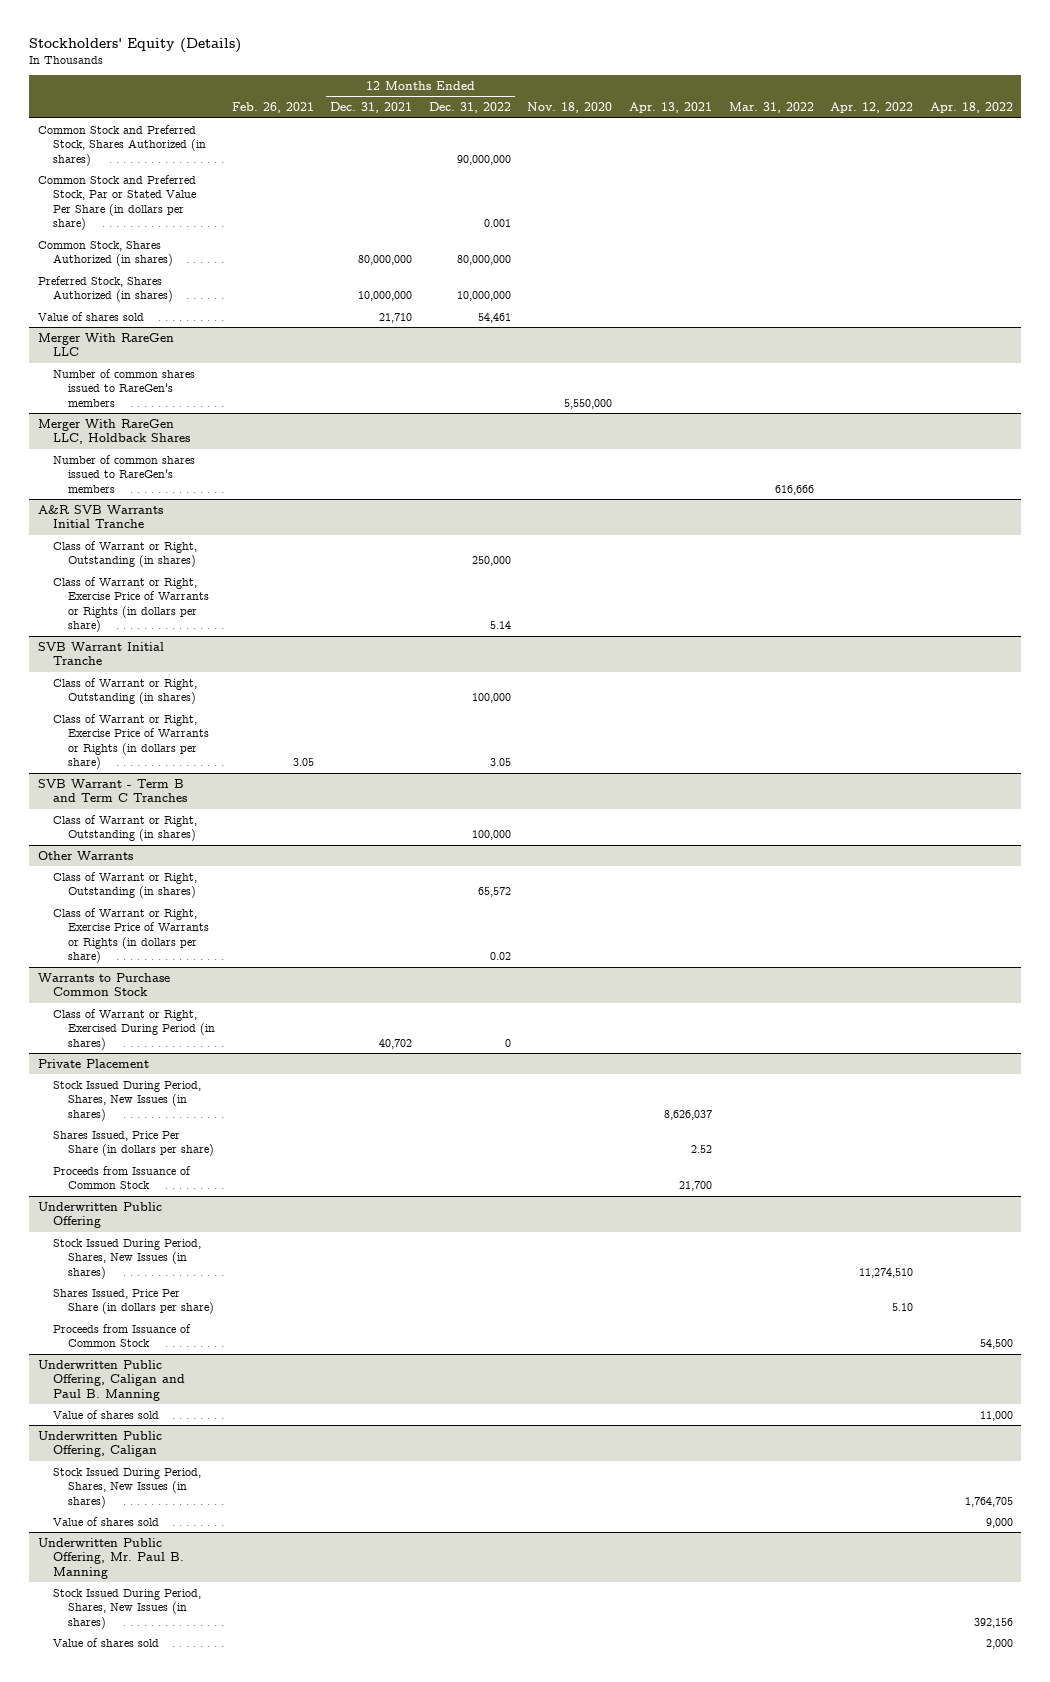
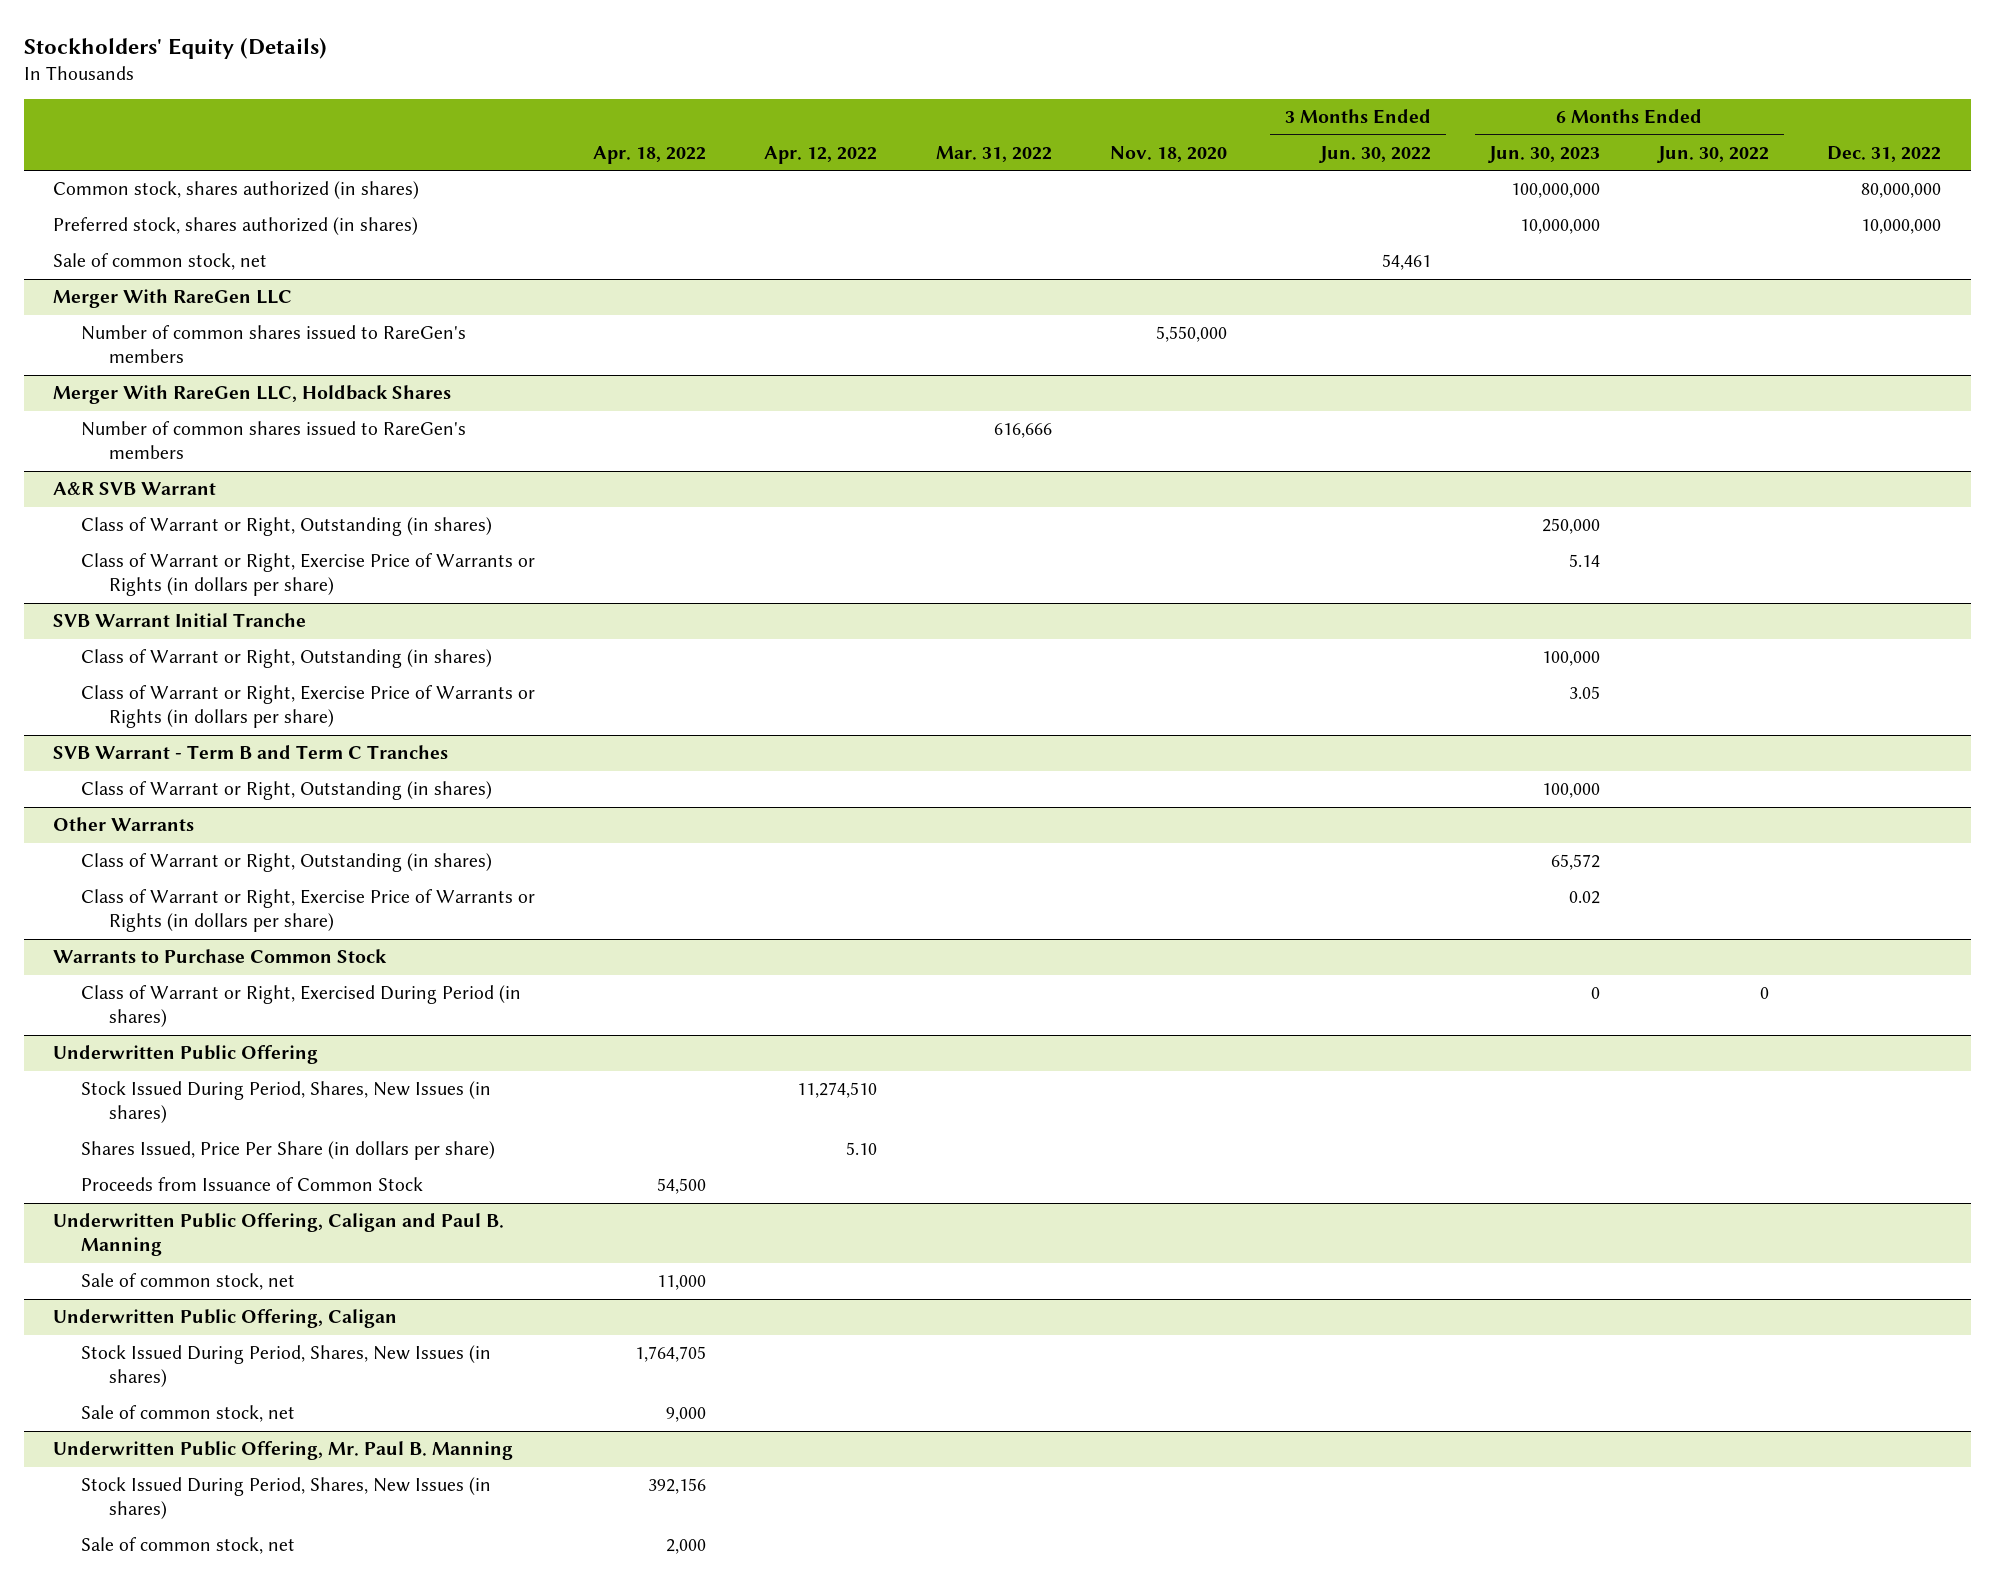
- | Feb. 26, 2021 | 12 Months Ended Dec. 31, 2021 | 12 Months Ended Dec. 31, 2022 | Nov. 18, 2020 | Apr. 13, 2021 | Mar. 31, 2022 | Apr. 12, 2022 | Apr. 18, 2022
+ | Apr. 18, 2022 | Apr. 12, 2022 | Mar. 31, 2022 | Nov. 18, 2020 | 3 Months Ended Jun. 30, 2022 | 6 Months Ended Jun. 30, 2023 | 6 Months Ended Jun. 30, 2022 | Dec. 31, 2022
- Common Stock and Preferred Stock, Shares Authorized (in shares) | | | 90,000,000 | | | | |
- Common Stock and Preferred Stock, Par or Stated Value Per Share (in dollars per share) | | | 0.001 | | | | |
- Common Stock, Shares Authorized (in shares) | | 80,000,000 | 80,000,000 | | | | |
- Preferred Stock, Shares Authorized (in shares) | | 10,000,000 | 10,000,000 | | | | |
- Value of shares sold | | 21,710 | 54,461 | | | | |
+ Common stock, shares authorized (in shares) | | | | | | 100,000,000 | | 80,000,000
+ Preferred stock, shares authorized (in shares) | | | | | | 10,000,000 | | 10,000,000
+ Sale of common stock, net | | | | | 54,461 | | |
- A&R SVB Warrants Initial Tranche
+ A&R SVB Warrant
- Private Placement
- Stock Issued During Period, Shares, New Issues (in shares) | | | | | 8,626,037 | | |
- Shares Issued, Price Per Share (in dollars per share) | | | | | 2.52 | | |
- Proceeds from Issuance of Common Stock | | | | | 21,700 | | |
@ Underwritten Public Offering, Caligan and Paul B. Manning
- Value of shares sold | | | | | | | | 11,000
+ Sale of common stock, net | 11,000 | | | | | | |
@ Underwritten Public Offering, Caligan
- Value of shares sold | | | | | | | | 9,000
+ Sale of common stock, net | 9,000 | | | | | | |
@ Underwritten Public Offering, Mr. Paul B. Manning
- Value of shares sold | | | | | | | | 2,000
+ Sale of common stock, net | 2,000 | | | | | | |

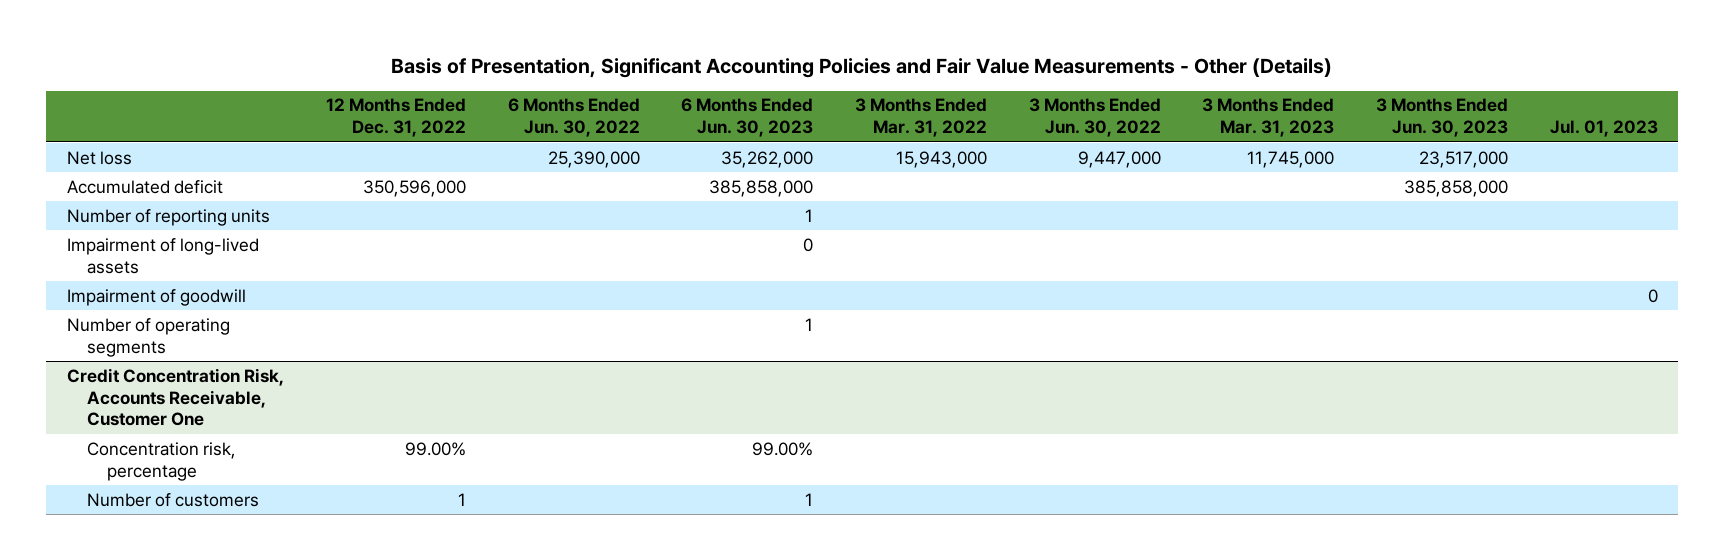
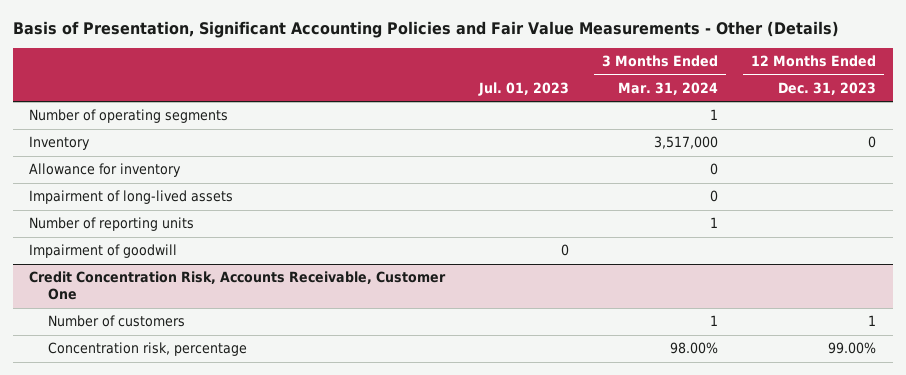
- | 12 Months Ended Dec. 31, 2022 | 6 Months Ended Jun. 30, 2022 | 6 Months Ended Jun. 30, 2023 | 3 Months Ended Mar. 31, 2022 | 3 Months Ended Jun. 30, 2022 | 3 Months Ended Mar. 31, 2023 | 3 Months Ended Jun. 30, 2023 | Jul. 01, 2023
+ | Jul. 01, 2023 | 3 Months Ended Mar. 31, 2024 | 12 Months Ended Dec. 31, 2023
- Net loss | | 25,390,000 | 35,262,000 | 15,943,000 | 9,447,000 | 11,745,000 | 23,517,000 |
- Accumulated deficit | 350,596,000 | | 385,858,000 | | | | 385,858,000 |
moved up: Number of operating segments | | 1 |
+ Inventory | | 3,517,000 | 0
+ Allowance for inventory | | 0 |
moved down: Number of reporting units | | 1 |
@ Credit Concentration Risk, Accounts Receivable, Customer One
moved down: Concentration risk, percentage | | 98.00% | 99.00%

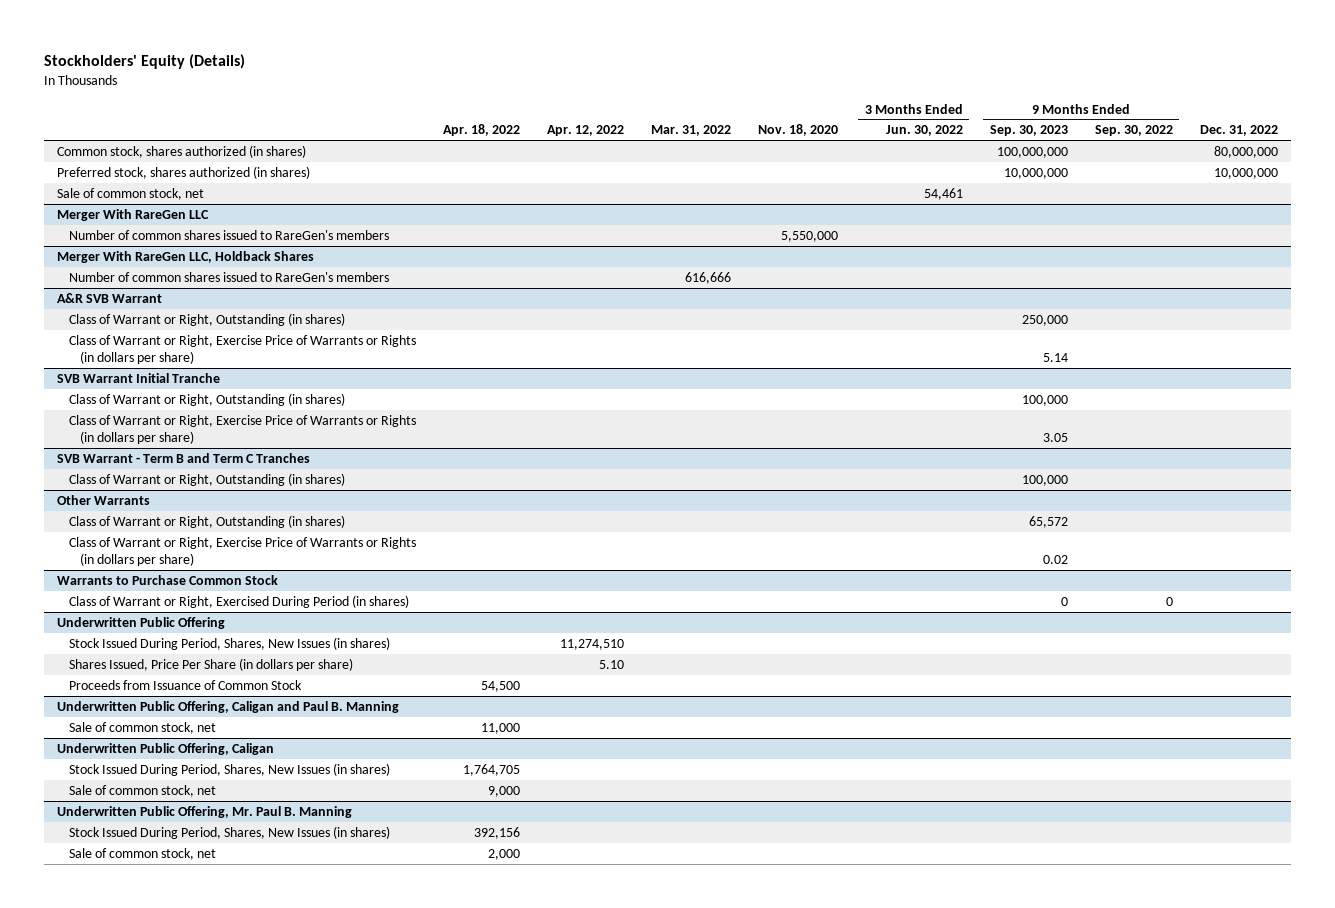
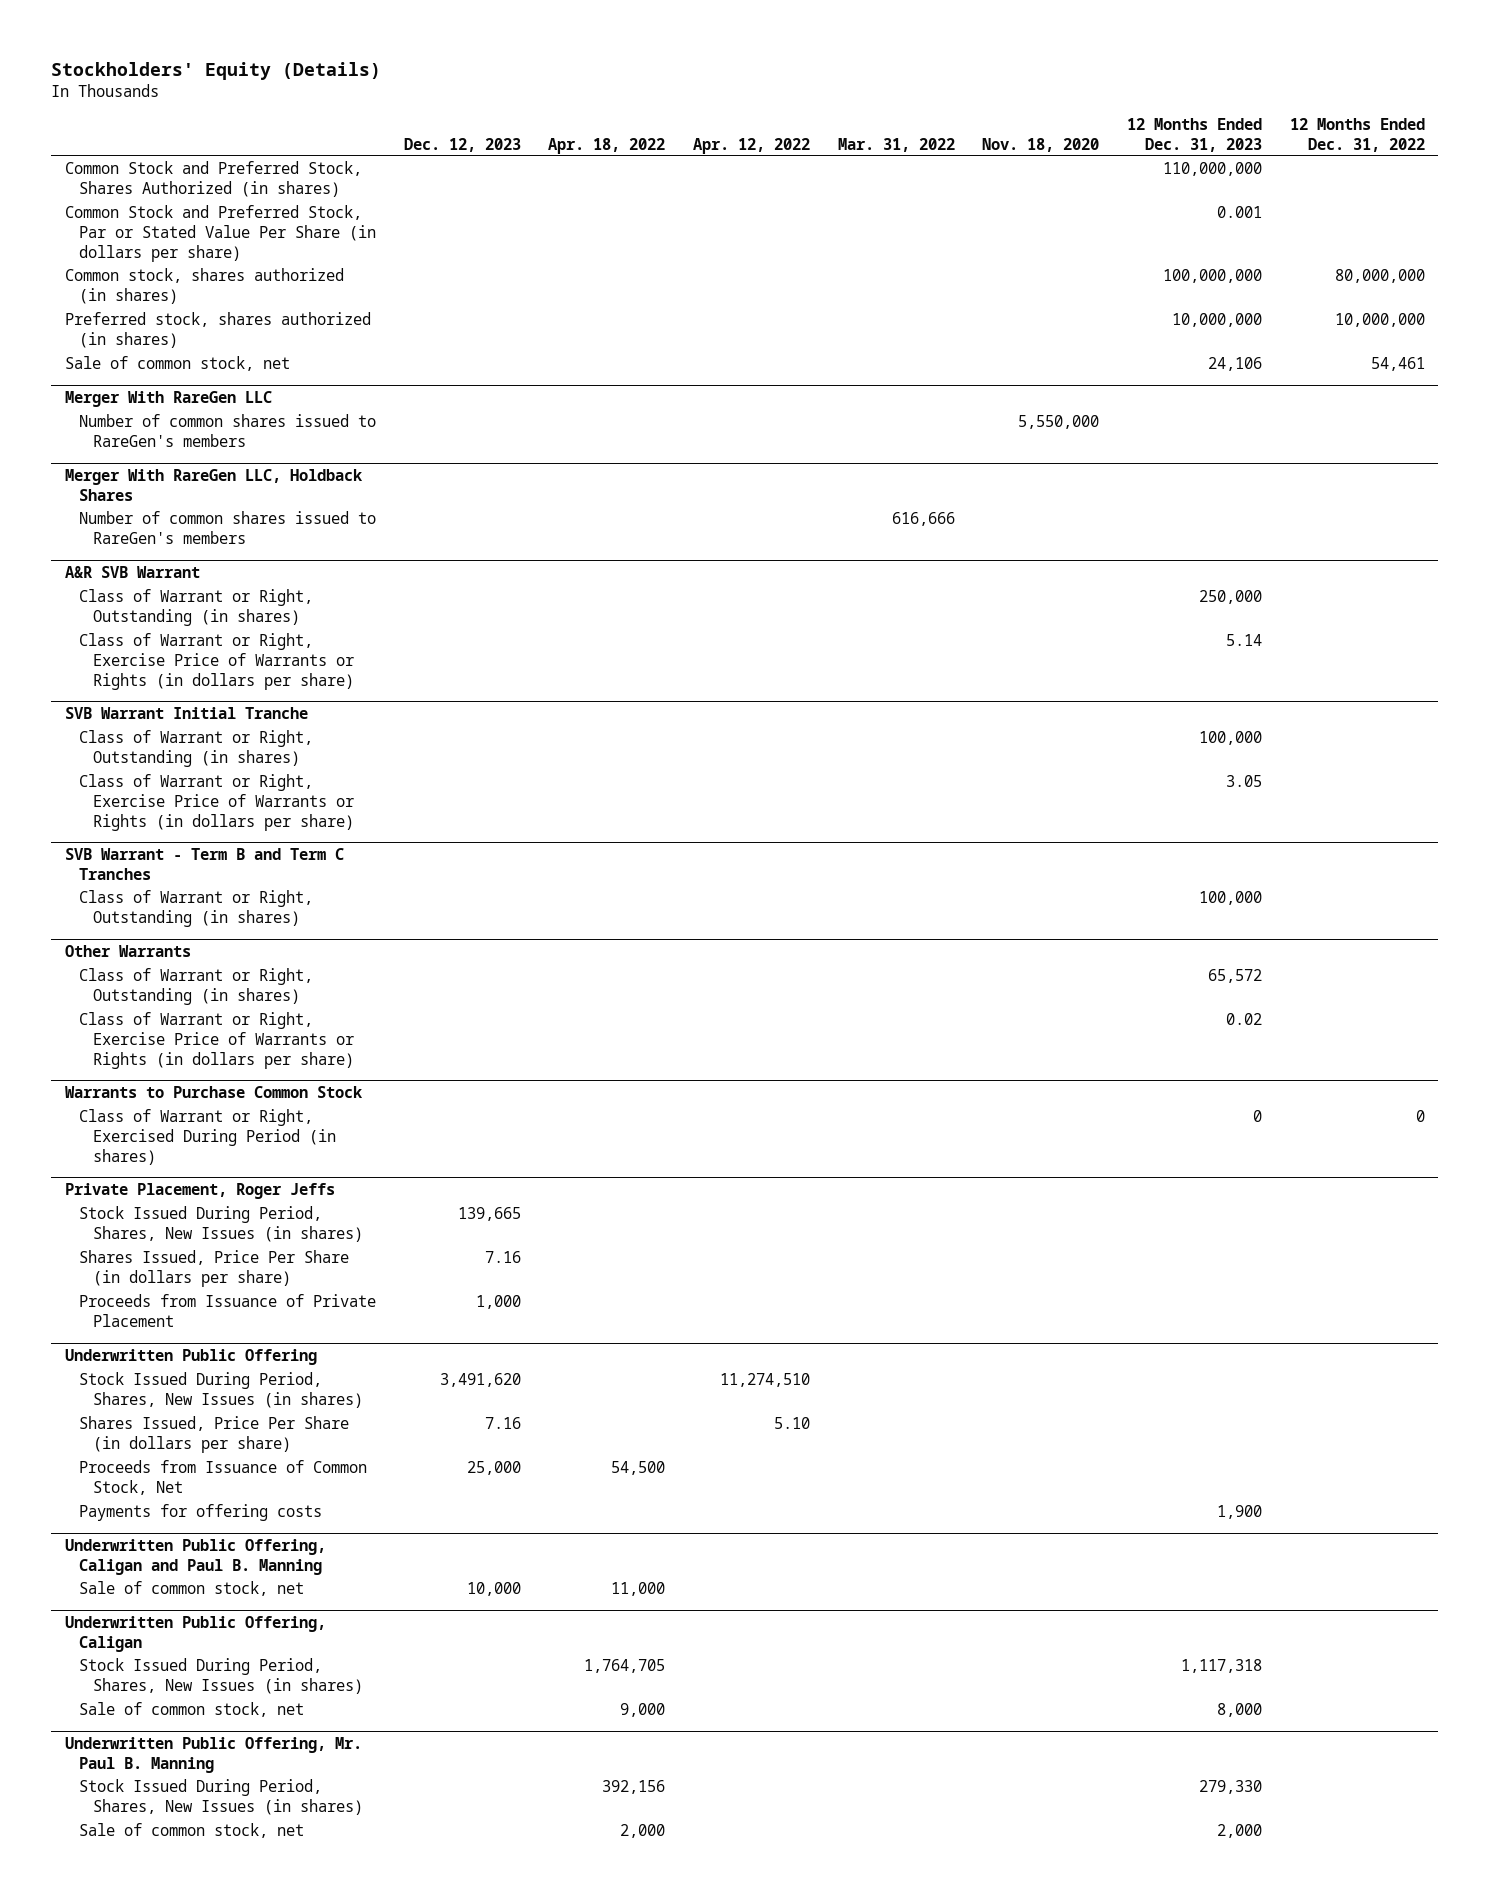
- | Apr. 18, 2022 | Apr. 12, 2022 | Mar. 31, 2022 | Nov. 18, 2020 | 3 Months Ended Jun. 30, 2022 | 9 Months Ended Sep. 30, 2023 | 9 Months Ended Sep. 30, 2022 | Dec. 31, 2022
+ | Dec. 12, 2023 | Apr. 18, 2022 | Apr. 12, 2022 | Mar. 31, 2022 | Nov. 18, 2020 | 12 Months Ended Dec. 31, 2023 | 12 Months Ended Dec. 31, 2022
+ Common Stock and Preferred Stock, Shares Authorized (in shares) | | | | | | 110,000,000 |
+ Common Stock and Preferred Stock, Par or Stated Value Per Share (in dollars per share) | | | | | | 0.001 |
+ Private Placement, Roger Jeffs
+ Stock Issued During Period, Shares, New Issues (in shares) | 139,665 | | | | | |
+ Shares Issued, Price Per Share (in dollars per share) | 7.16 | | | | | |
+ Proceeds from Issuance of Private Placement | 1,000 | | | | | |
@ Underwritten Public Offering
- Proceeds from Issuance of Common Stock | 54,500 | | | | | | |
+ Proceeds from Issuance of Common Stock, Net | 25,000 | 54,500 | | | | |
+ Payments for offering costs | | | | | | 1,900 |

